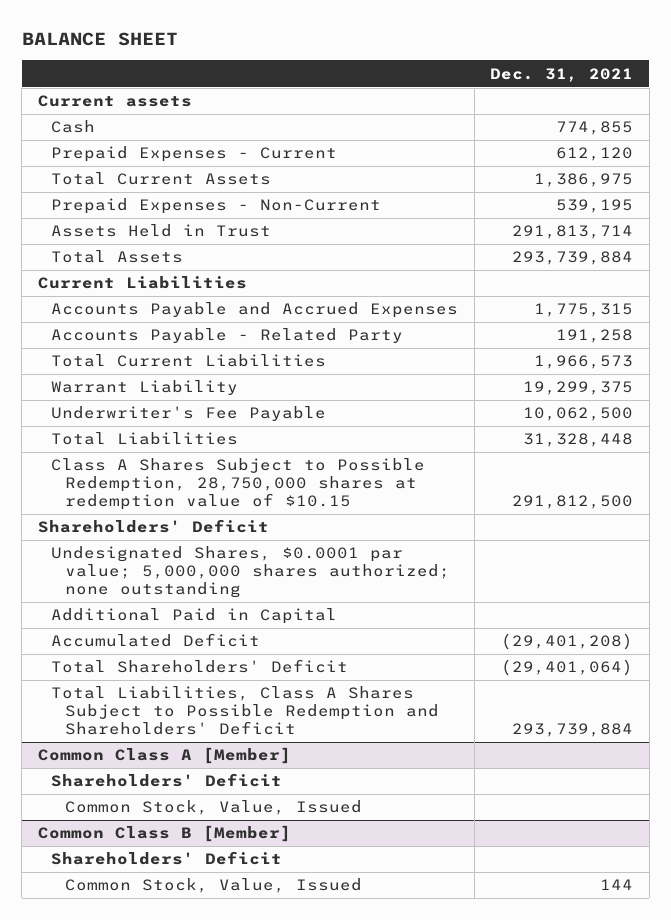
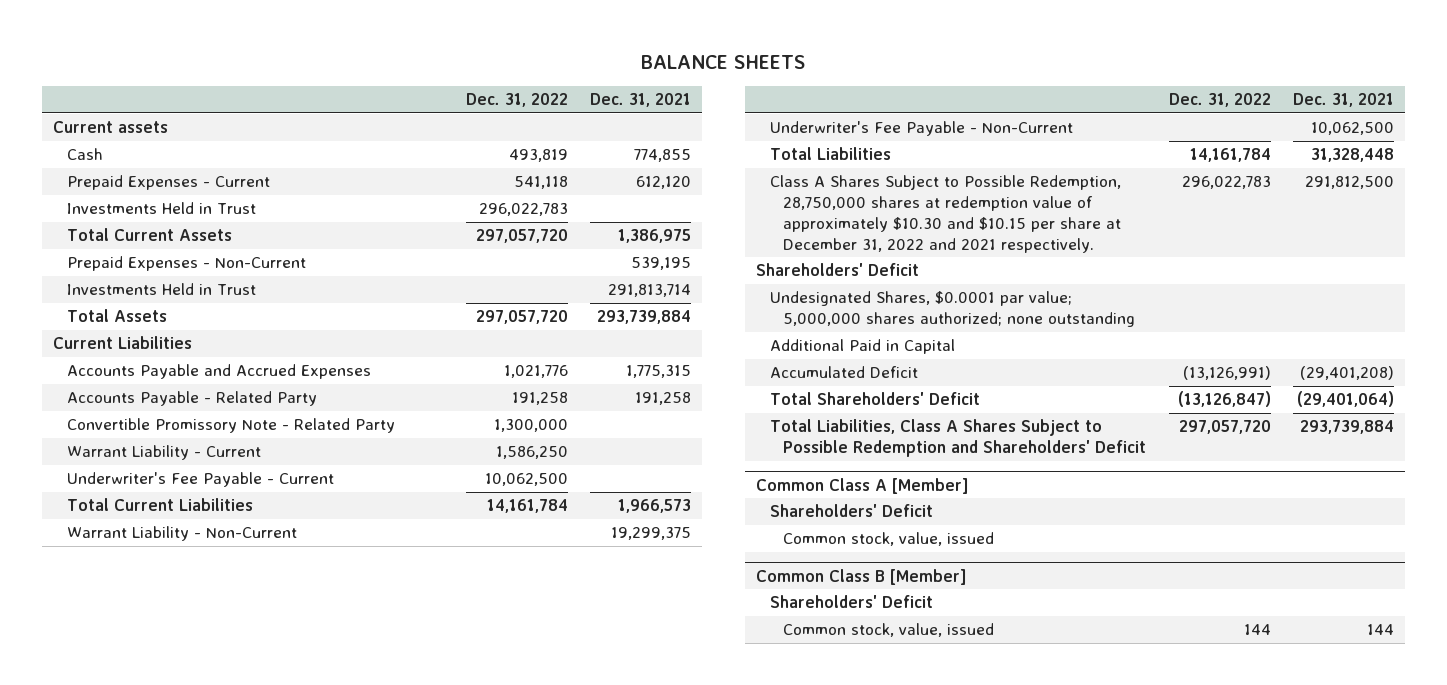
- BALANCE SHEET
+ BALANCE SHEETS
- | Dec. 31, 2021
+ | Dec. 31, 2022 | Dec. 31, 2021
+ Investments Held in Trust | 296,022,783 |
- Assets Held in Trust | 291,813,714
+ Investments Held in Trust | | 291,813,714
+ Convertible Promissory Note - Related Party | 1,300,000 |
+ Warrant Liability - Current | 1,586,250 |
+ Underwriter's Fee Payable - Current | 10,062,500 |
- Warrant Liability | 19,299,375
- Underwriter's Fee Payable | 10,062,500
+ Warrant Liability - Non-Current | | 19,299,375
+ Underwriter's Fee Payable - Non-Current | | 10,062,500
- Class A Shares Subject to Possible Redemption, 28,750,000 shares at redemption value of $10.15 | 291,812,500
+ Class A Shares Subject to Possible Redemption, 28,750,000 shares at redemption value of approximately $10.30 and $10.15 per share at December 31, 2022 and 2021 respectively. | 296,022,783 | 291,812,500
@ Common Class A [Member]
- Common Stock, Value, Issued
+ Common stock, value, issued
@ Common Class B [Member]
- Common Stock, Value, Issued | 144
+ Common stock, value, issued | 144 | 144

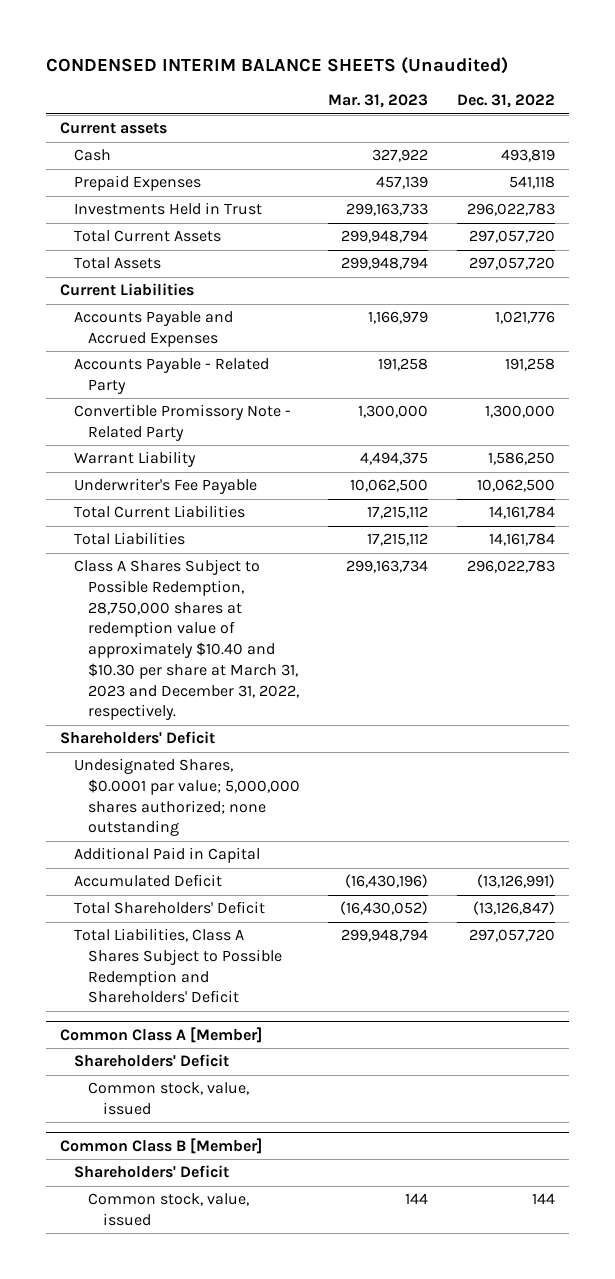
- BALANCE SHEETS
+ CONDENSED INTERIM BALANCE SHEETS (Unaudited)
- | Dec. 31, 2022 | Dec. 31, 2021
+ | Mar. 31, 2023 | Dec. 31, 2022
- Prepaid Expenses - Current | 541,118 | 612,120
+ Prepaid Expenses | 457,139 | 541,118
- Prepaid Expenses - Non-Current | | 539,195
- Investments Held in Trust | | 291,813,714
- Warrant Liability - Current | 1,586,250 |
- Underwriter's Fee Payable - Current | 10,062,500 |
+ Warrant Liability | 4,494,375 | 1,586,250
+ Underwriter's Fee Payable | 10,062,500 | 10,062,500
- Warrant Liability - Non-Current | | 19,299,375
- Underwriter's Fee Payable - Non-Current | | 10,062,500
- Class A Shares Subject to Possible Redemption, 28,750,000 shares at redemption value of approximately $10.30 and $10.15 per share at December 31, 2022 and 2021 respectively. | 296,022,783 | 291,812,500
+ Class A Shares Subject to Possible Redemption, 28,750,000 shares at redemption value of approximately $10.40 and $10.30 per share at March 31, 2023 and December 31, 2022, respectively. | 299,163,734 | 296,022,783

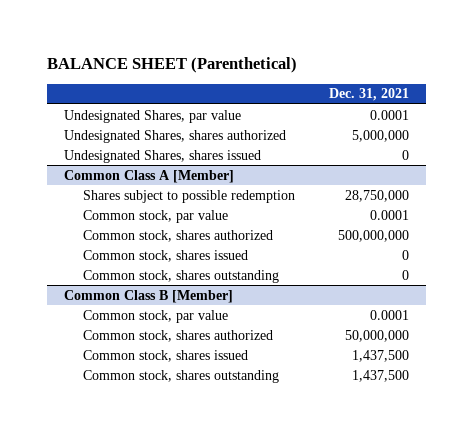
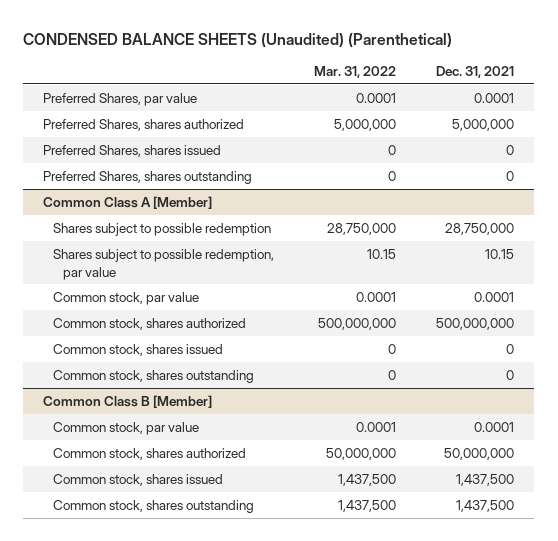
- BALANCE SHEET (Parenthetical)
+ CONDENSED BALANCE SHEETS (Unaudited) (Parenthetical)
- | Dec. 31, 2021
+ | Mar. 31, 2022 | Dec. 31, 2021
- Undesignated Shares, par value | 0.0001
- Undesignated Shares, shares authorized | 5,000,000
- Undesignated Shares, shares issued | 0
+ Preferred Shares, par value | 0.0001 | 0.0001
+ Preferred Shares, shares authorized | 5,000,000 | 5,000,000
+ Preferred Shares, shares issued | 0 | 0
+ Preferred Shares, shares outstanding | 0 | 0
@ Common Class A [Member]
+ Shares subject to possible redemption, par value | 10.15 | 10.15

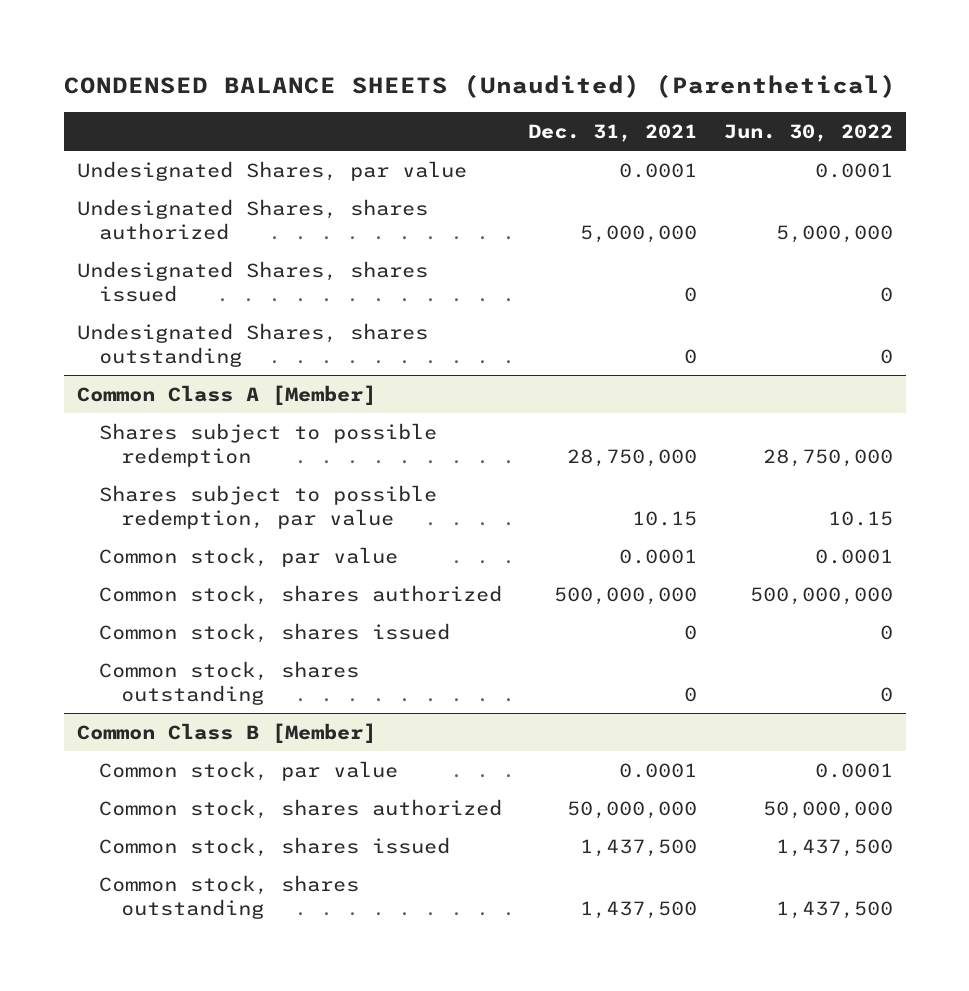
- | Mar. 31, 2022 | Dec. 31, 2021
+ | Dec. 31, 2021 | Jun. 30, 2022
- Preferred Shares, par value | 0.0001 | 0.0001
- Preferred Shares, shares authorized | 5,000,000 | 5,000,000
- Preferred Shares, shares issued | 0 | 0
- Preferred Shares, shares outstanding | 0 | 0
+ Undesignated Shares, par value | 0.0001 | 0.0001
+ Undesignated Shares, shares authorized | 5,000,000 | 5,000,000
+ Undesignated Shares, shares issued | 0 | 0
+ Undesignated Shares, shares outstanding | 0 | 0

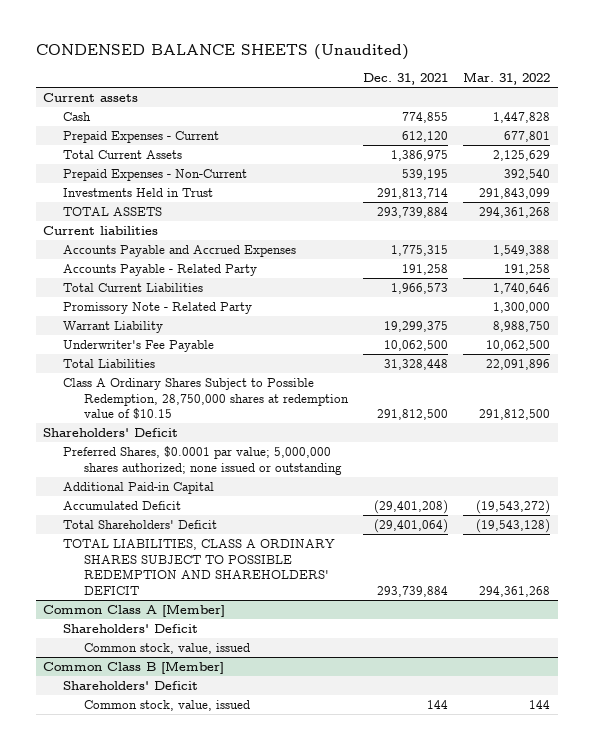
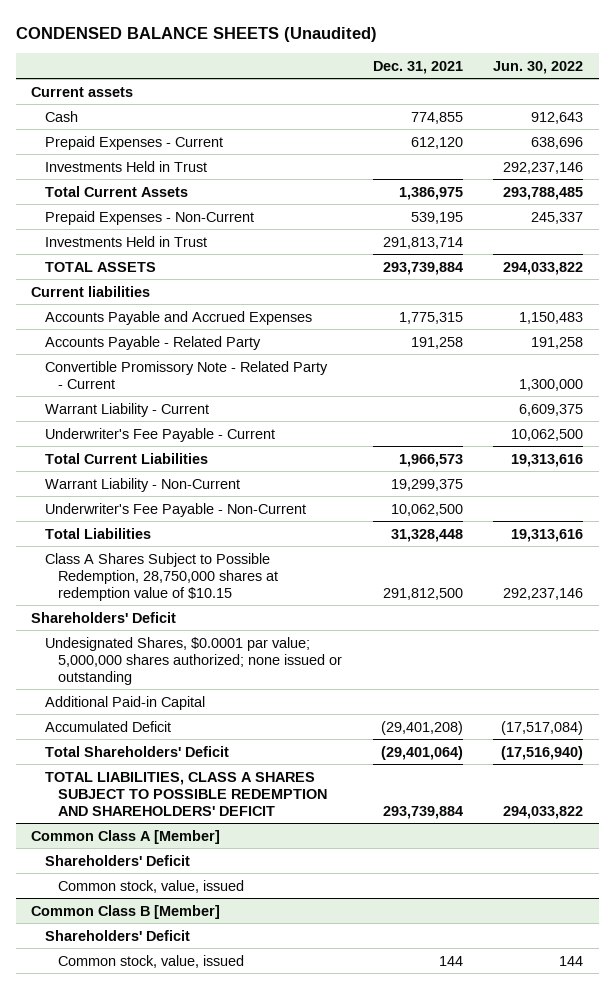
- | Dec. 31, 2021 | Mar. 31, 2022
+ | Dec. 31, 2021 | Jun. 30, 2022
+ Investments Held in Trust | | 292,237,146
+ Convertible Promissory Note - Related Party - Current | | 1,300,000
+ Warrant Liability - Current | | 6,609,375
+ Underwriter's Fee Payable - Current | | 10,062,500
- Promissory Note - Related Party | | 1,300,000
- Warrant Liability | 19,299,375 | 8,988,750
- Underwriter's Fee Payable | 10,062,500 | 10,062,500
+ Warrant Liability - Non-Current | 19,299,375 |
+ Underwriter's Fee Payable - Non-Current | 10,062,500 |
- Class A Ordinary Shares Subject to Possible Redemption, 28,750,000 shares at redemption value of $10.15 | 291,812,500 | 291,812,500
+ Class A Shares Subject to Possible Redemption, 28,750,000 shares at redemption value of $10.15 | 291,812,500 | 292,237,146
- Preferred Shares, $0.0001 par value; 5,000,000 shares authorized; none issued or outstanding
+ Undesignated Shares, $0.0001 par value; 5,000,000 shares authorized; none issued or outstanding
- TOTAL LIABILITIES, CLASS A ORDINARY SHARES SUBJECT TO POSSIBLE REDEMPTION AND SHAREHOLDERS' DEFICIT | 293,739,884 | 294,361,268
+ TOTAL LIABILITIES, CLASS A SHARES SUBJECT TO POSSIBLE REDEMPTION AND SHAREHOLDERS' DEFICIT | 293,739,884 | 294,033,822

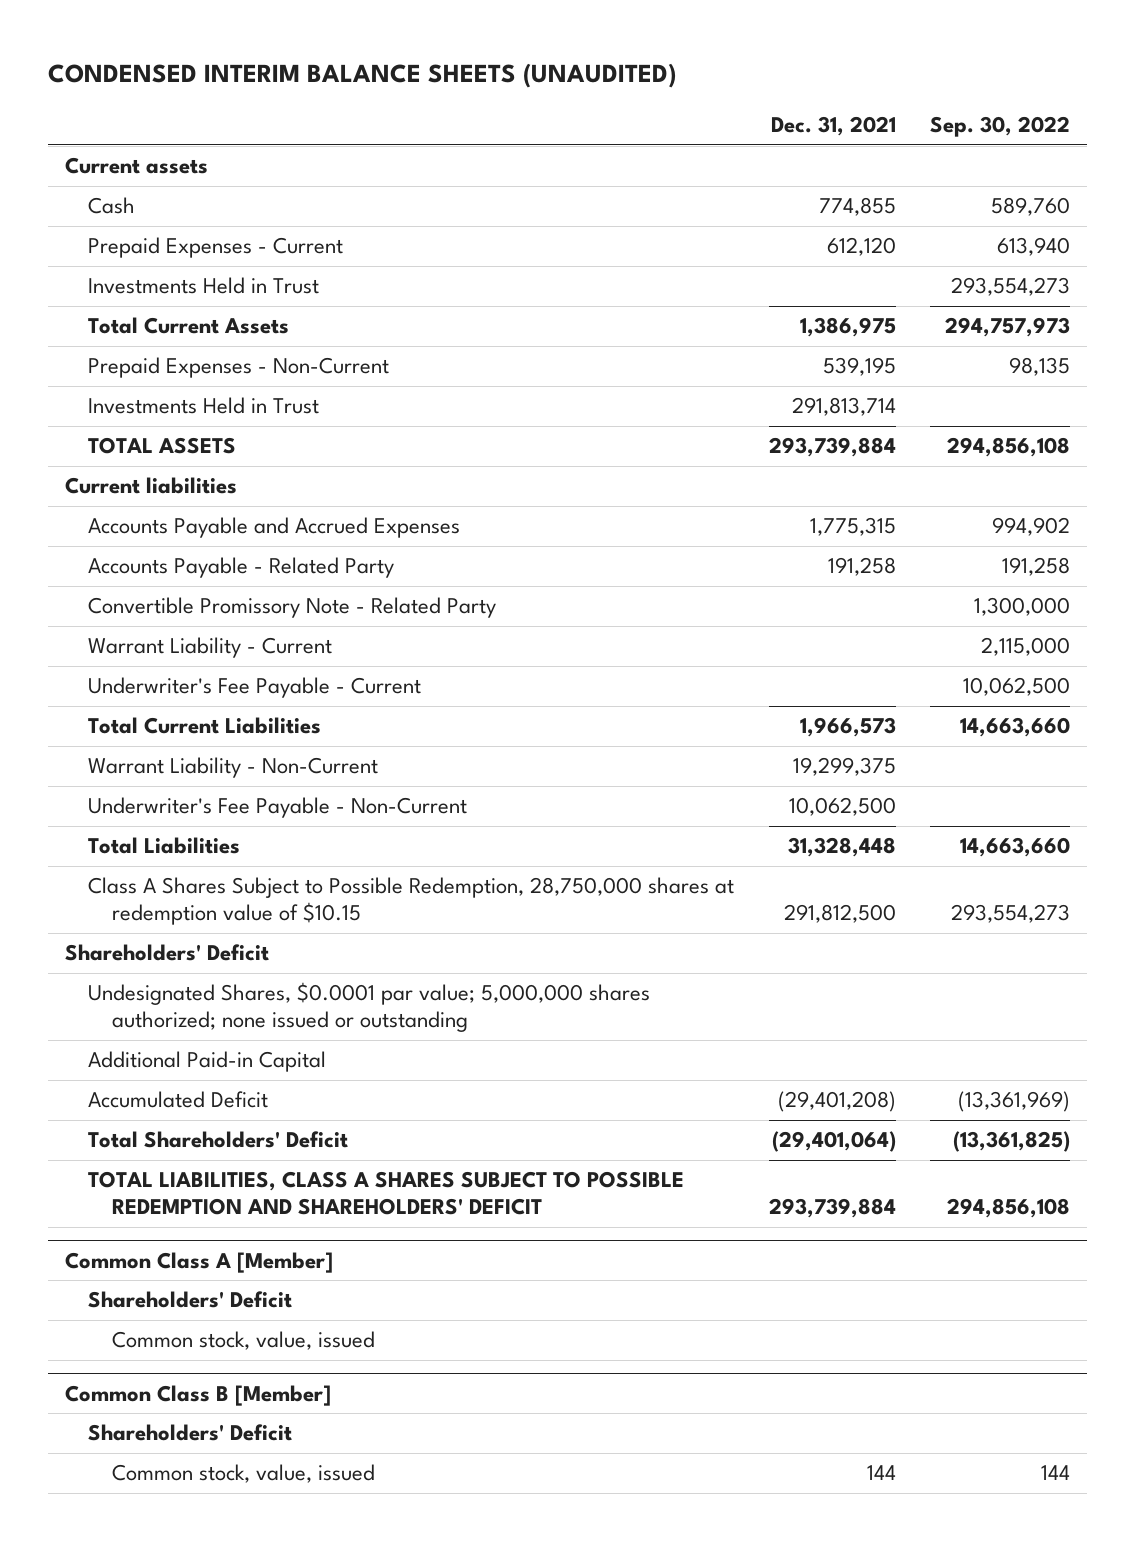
- CONDENSED BALANCE SHEETS (Unaudited)
+ CONDENSED INTERIM BALANCE SHEETS (UNAUDITED)
- | Dec. 31, 2021 | Jun. 30, 2022
+ | Dec. 31, 2021 | Sep. 30, 2022
- Convertible Promissory Note - Related Party - Current | | 1,300,000
+ Convertible Promissory Note - Related Party | | 1,300,000

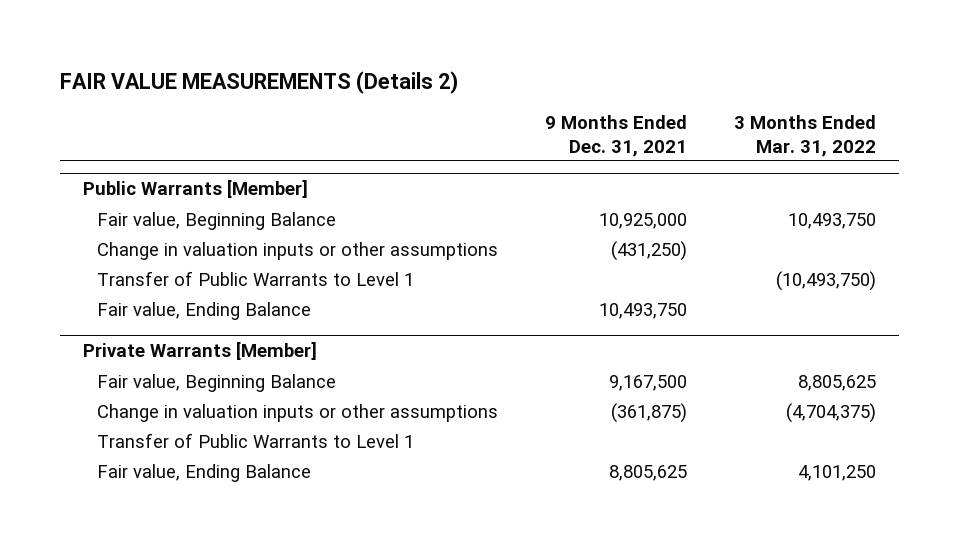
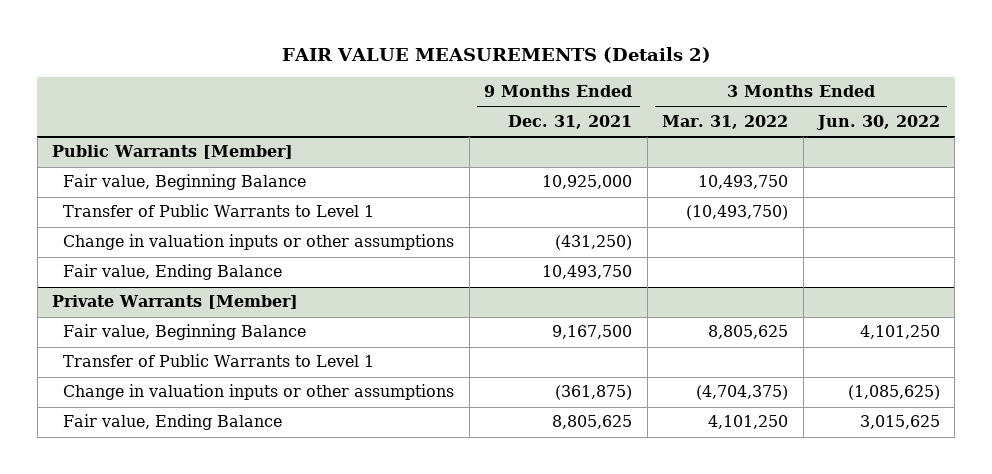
- | 9 Months Ended Dec. 31, 2021 | 3 Months Ended Mar. 31, 2022
+ | 9 Months Ended Dec. 31, 2021 | 3 Months Ended Mar. 31, 2022 | 3 Months Ended Jun. 30, 2022
@ Public Warrants [Member]
moved down: Change in valuation inputs or other assumptions | (431,250) | |
@ Private Warrants [Member]
moved down: Change in valuation inputs or other assumptions | (361,875) | (4,704,375) | (1,085,625)

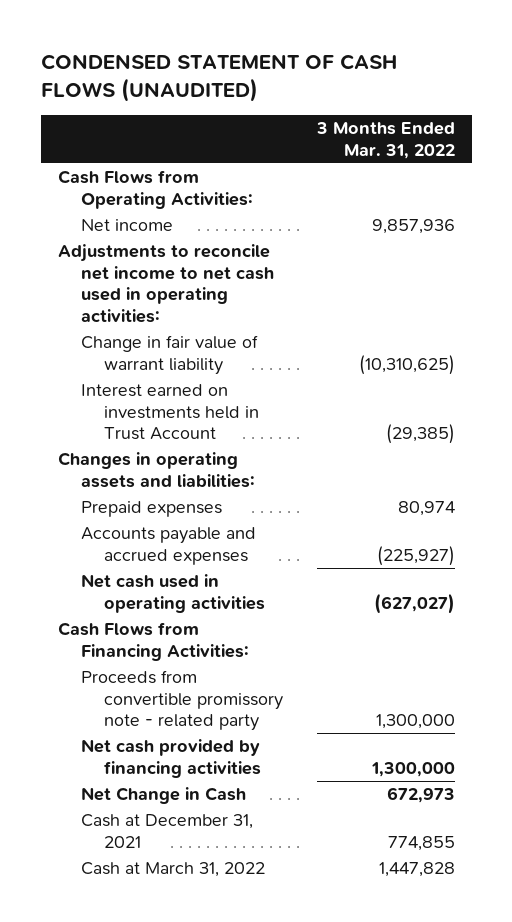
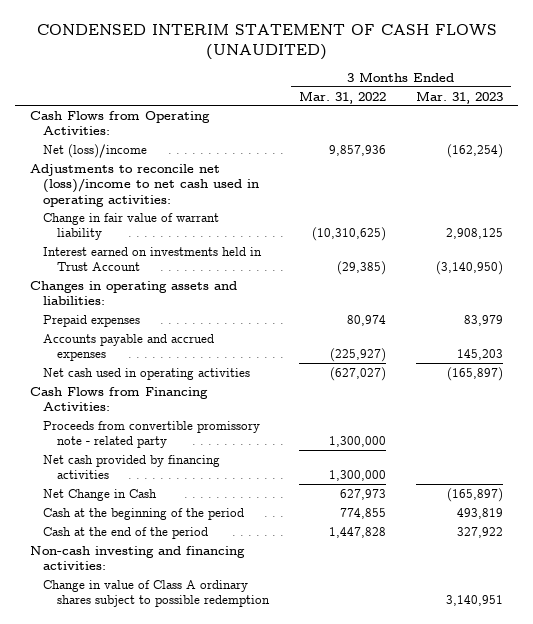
- CONDENSED STATEMENT OF CASH FLOWS (UNAUDITED)
+ CONDENSED INTERIM STATEMENT OF CASH FLOWS (UNAUDITED)
- | 3 Months Ended Mar. 31, 2022
+ | 3 Months Ended Mar. 31, 2022 | 3 Months Ended Mar. 31, 2023
- Net income | 9,857,936
- Adjustments to reconcile net income to net cash used in operating activities:
+ Net (loss)/income | 9,857,936 | (162,254)
+ Adjustments to reconcile net (loss)/income to net cash used in operating activities:
- Net Change in Cash | 672,973
- Cash at December 31, 2021 | 774,855
- Cash at March 31, 2022 | 1,447,828
+ Net Change in Cash | 627,973 | (165,897)
+ Cash at the beginning of the period | 774,855 | 493,819
+ Cash at the end of the period | 1,447,828 | 327,922
+ Non-cash investing and financing activities:
+ Change in value of Class A ordinary shares subject to possible redemption | | 3,140,951

